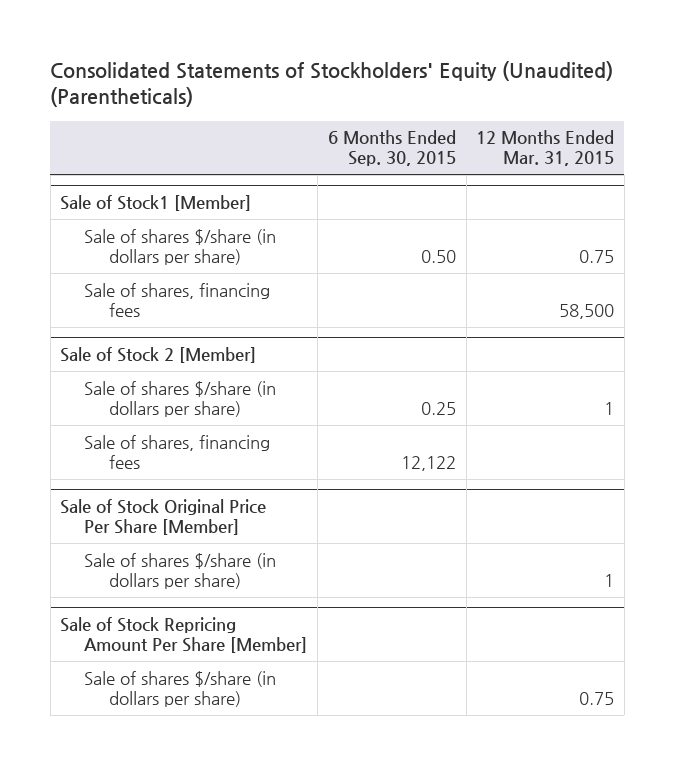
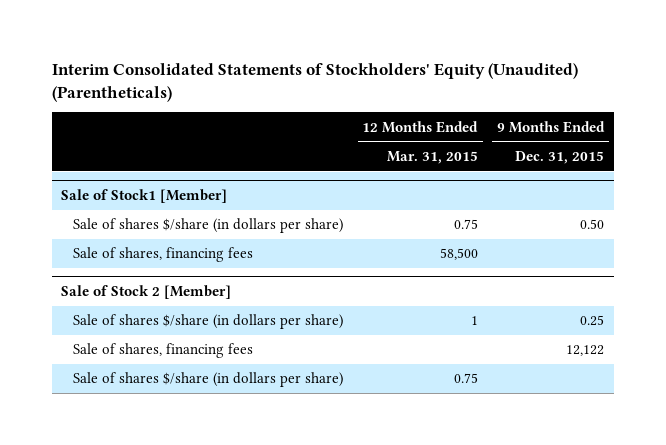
- Consolidated Statements of Stockholders' Equity (Unaudited) (Parentheticals)
+ Interim Consolidated Statements of Stockholders' Equity (Unaudited) (Parentheticals)
- | 6 Months Ended Sep. 30, 2015 | 12 Months Ended Mar. 31, 2015
+ | 12 Months Ended Mar. 31, 2015 | 9 Months Ended Dec. 31, 2015
- Sale of Stock Original Price Per Share [Member]
- Sale of shares $/share (in dollars per share) | | 1
- Sale of Stock Repricing Amount Per Share [Member]

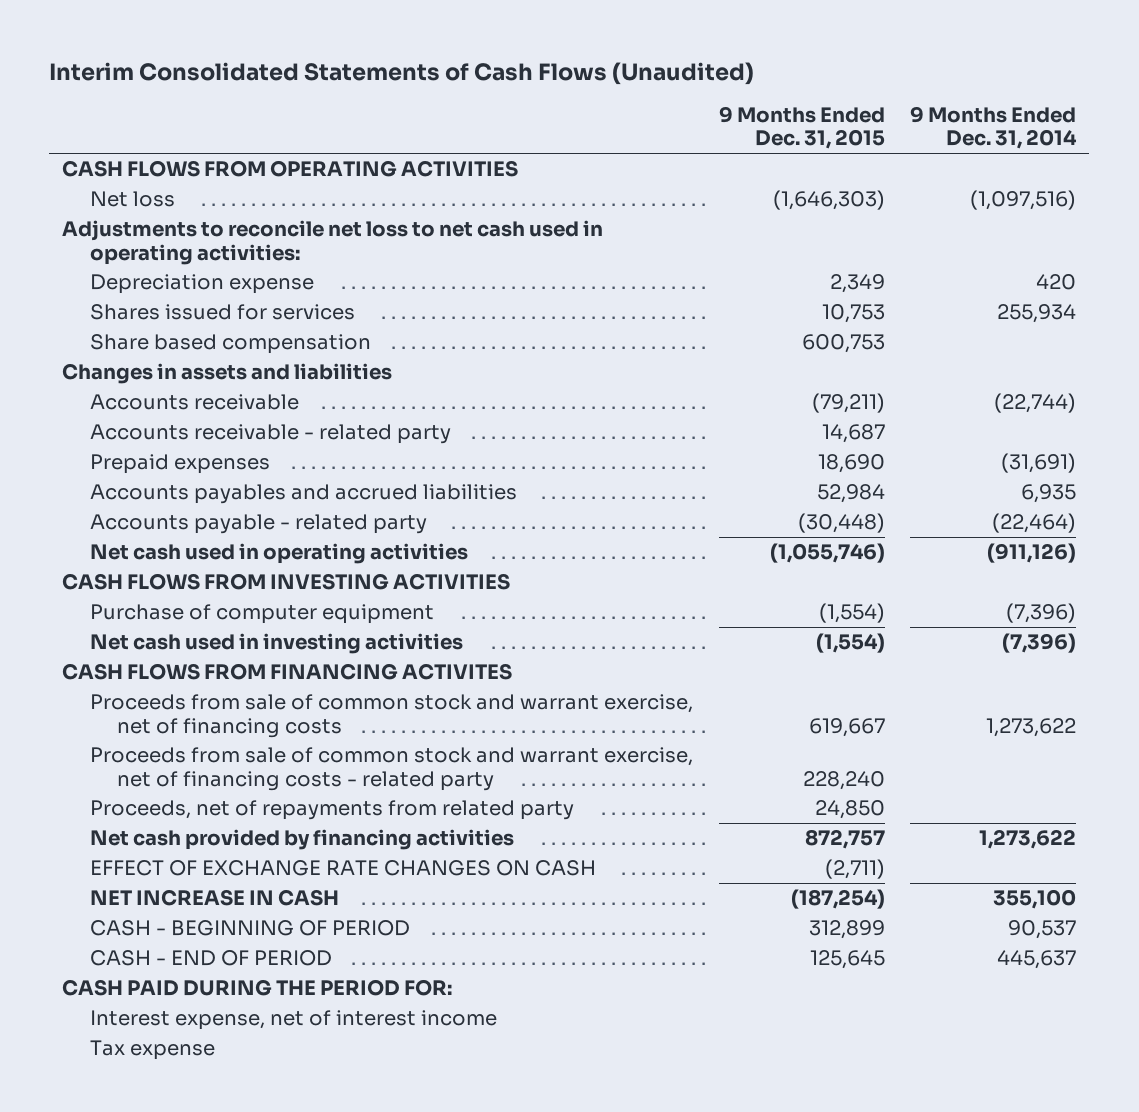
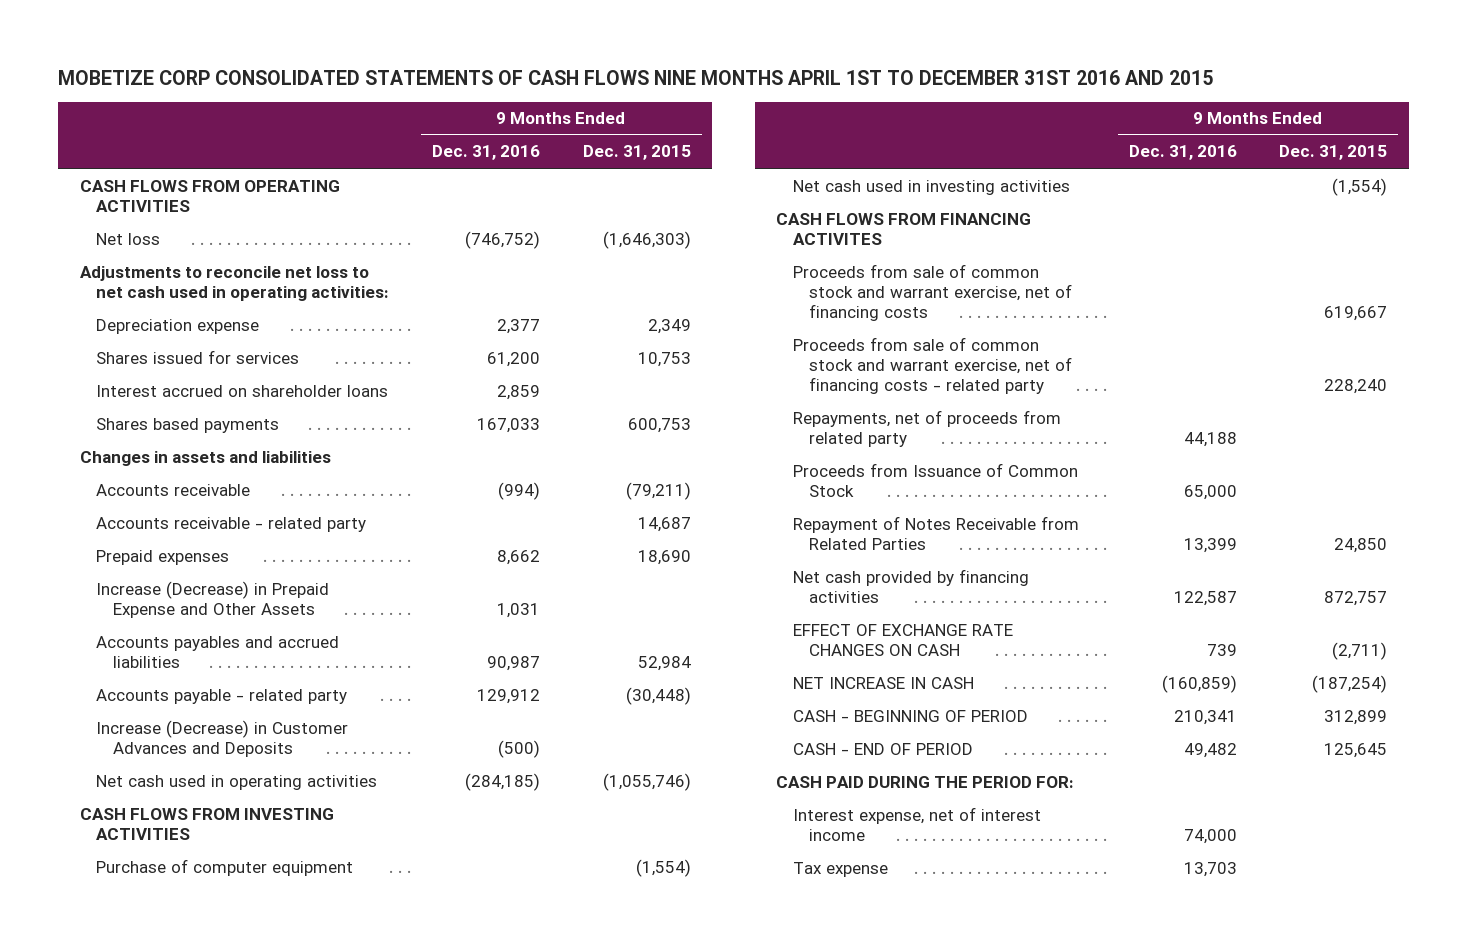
- Interim Consolidated Statements of Cash Flows (Unaudited)
+ MOBETIZE CORP CONSOLIDATED STATEMENTS OF CASH FLOWS NINE MONTHS APRIL 1ST TO DECEMBER 31ST 2016 AND 2015
- | 9 Months Ended Dec. 31, 2015 | 9 Months Ended Dec. 31, 2014
+ | 9 Months Ended Dec. 31, 2016 | 9 Months Ended Dec. 31, 2015
- Share based compensation | 600,753 |
+ Interest accrued on shareholder loans | 2,859 |
+ Shares based payments | 167,033 | 600,753
+ Increase (Decrease) in Prepaid Expense and Other Assets | 1,031 |
+ Increase (Decrease) in Customer Advances and Deposits | (500) |
- Proceeds, net of repayments from related party | 24,850 |
+ Repayments, net of proceeds from related party | 44,188 |
+ Proceeds from Issuance of Common Stock | 65,000 |
+ Repayment of Notes Receivable from Related Parties | 13,399 | 24,850

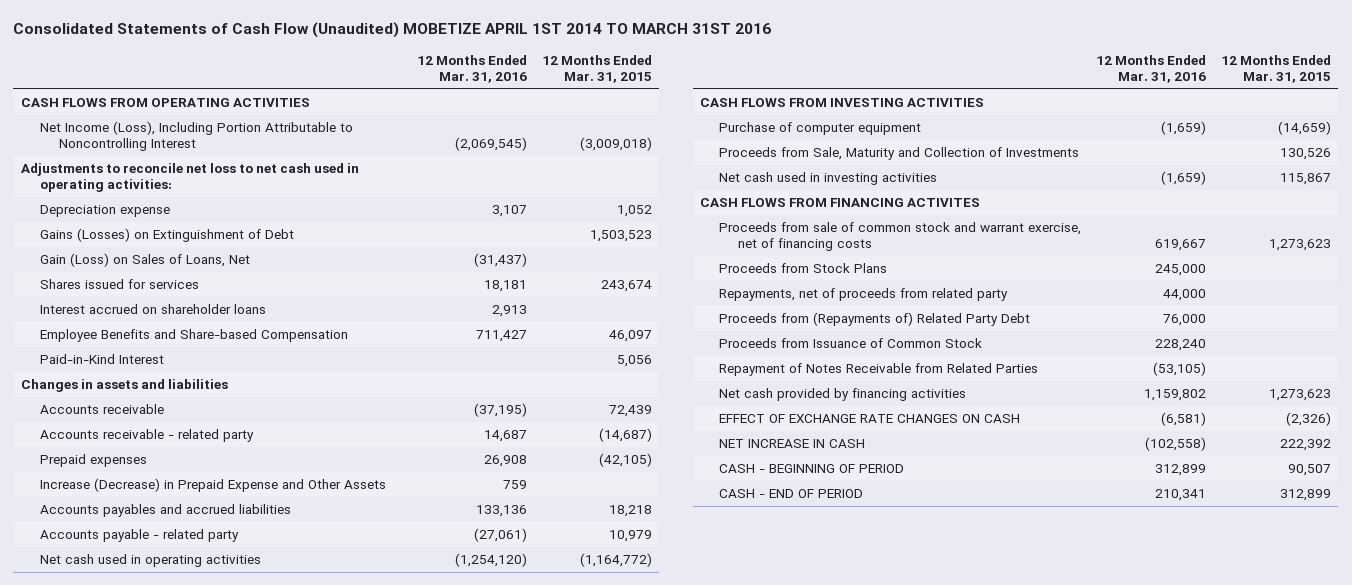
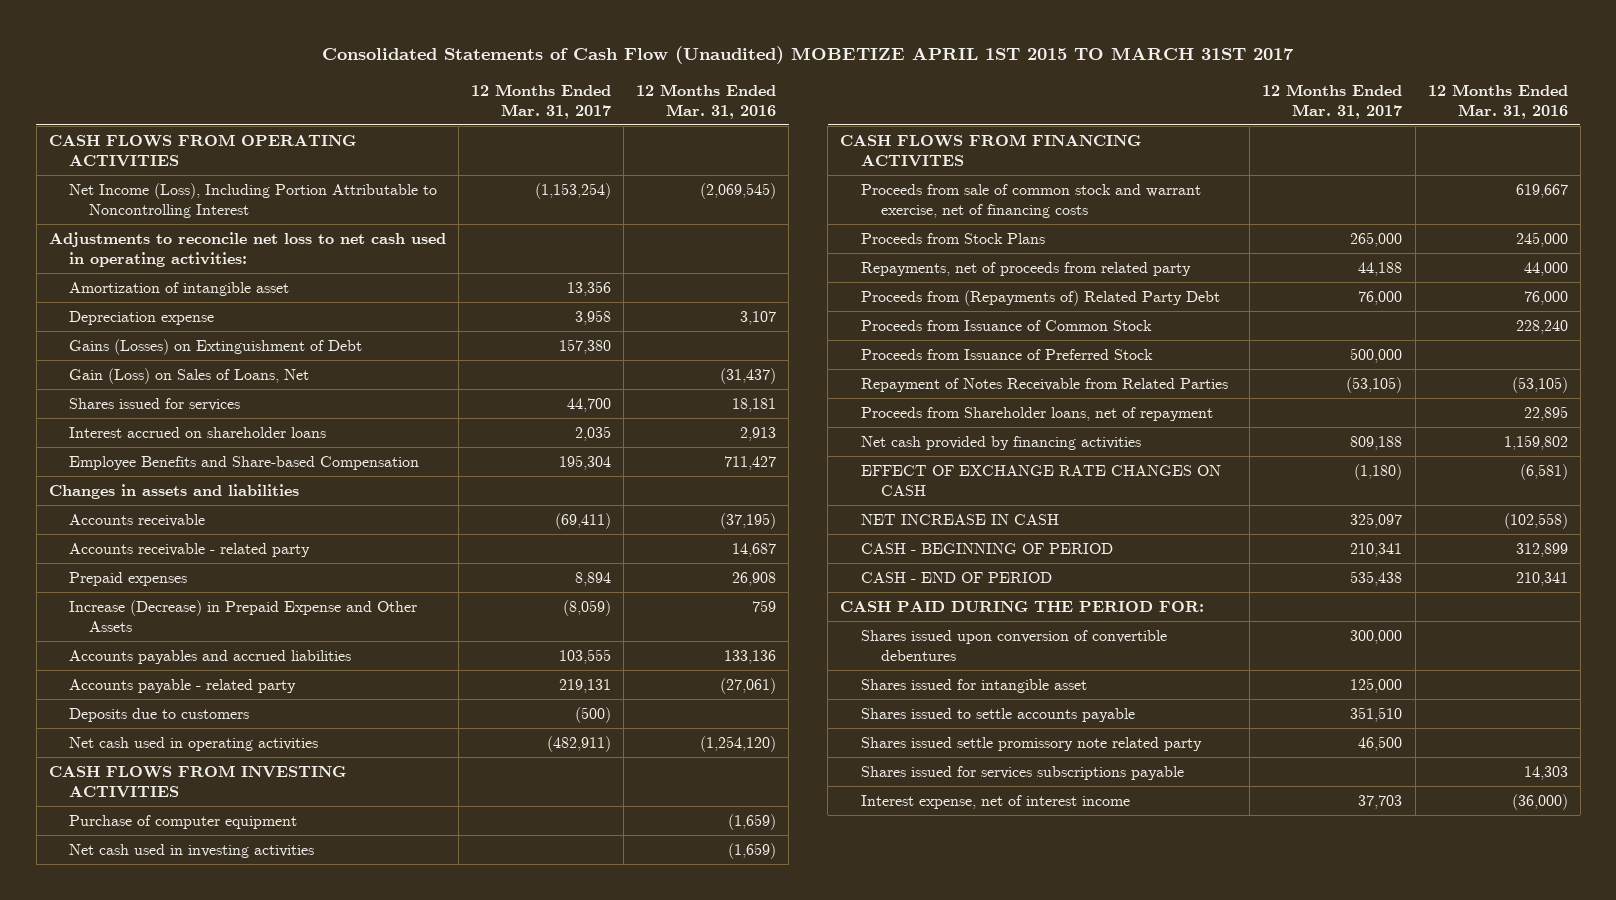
- Consolidated Statements of Cash Flow (Unaudited) MOBETIZE APRIL 1ST 2014 TO MARCH 31ST 2016
+ Consolidated Statements of Cash Flow (Unaudited) MOBETIZE APRIL 1ST 2015 TO MARCH 31ST 2017
- | 12 Months Ended Mar. 31, 2016 | 12 Months Ended Mar. 31, 2015
+ | 12 Months Ended Mar. 31, 2017 | 12 Months Ended Mar. 31, 2016
+ Amortization of intangible asset | 13,356 |
- Paid-in-Kind Interest | | 5,056
+ Deposits due to customers | (500) |
- Proceeds from Sale, Maturity and Collection of Investments | | 130,526
+ Proceeds from Issuance of Preferred Stock | 500,000 |
+ Proceeds from Shareholder loans, net of repayment | | 22,895
+ CASH PAID DURING THE PERIOD FOR:
+ Shares issued upon conversion of convertible debentures | 300,000 |
+ Shares issued for intangible asset | 125,000 |
+ Shares issued to settle accounts payable | 351,510 |
+ Shares issued settle promissory note related party | 46,500 |
+ Shares issued for services subscriptions payable | | 14,303
+ Interest expense, net of interest income | 37,703 | (36,000)

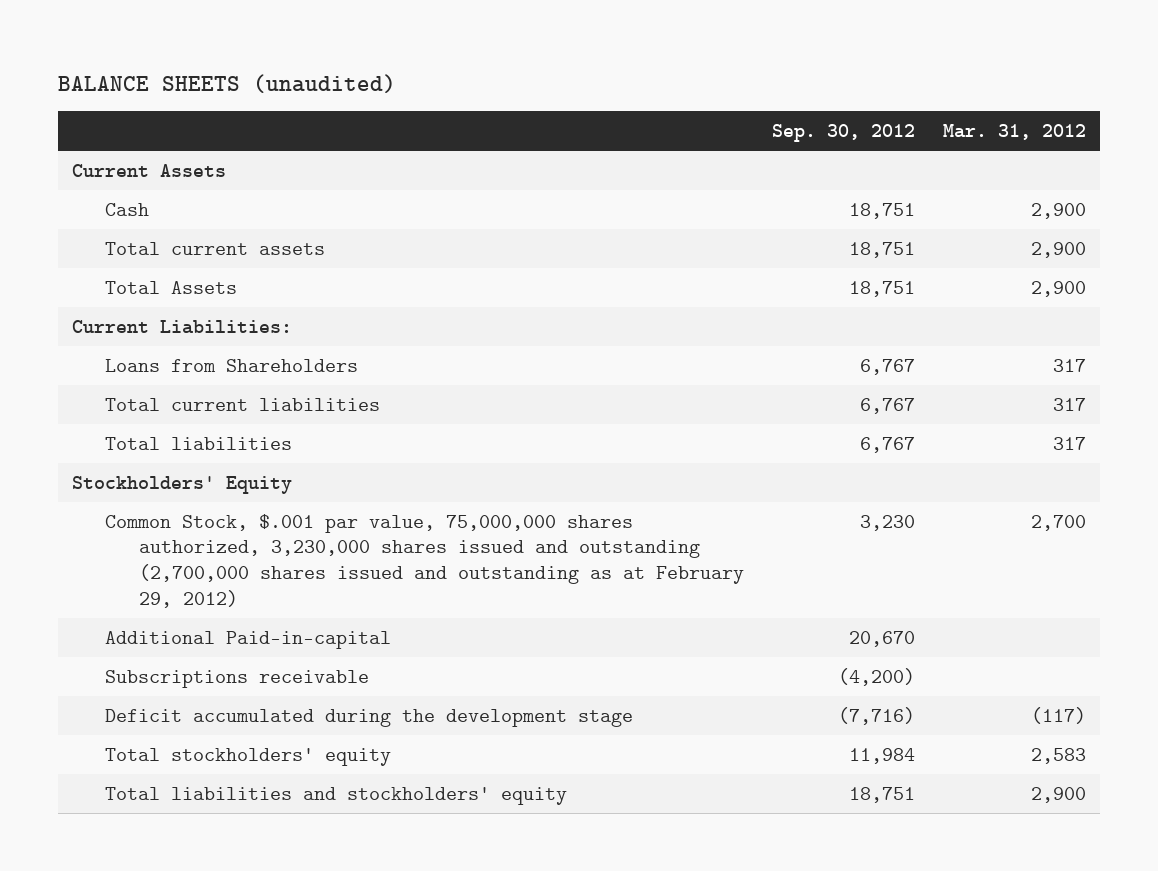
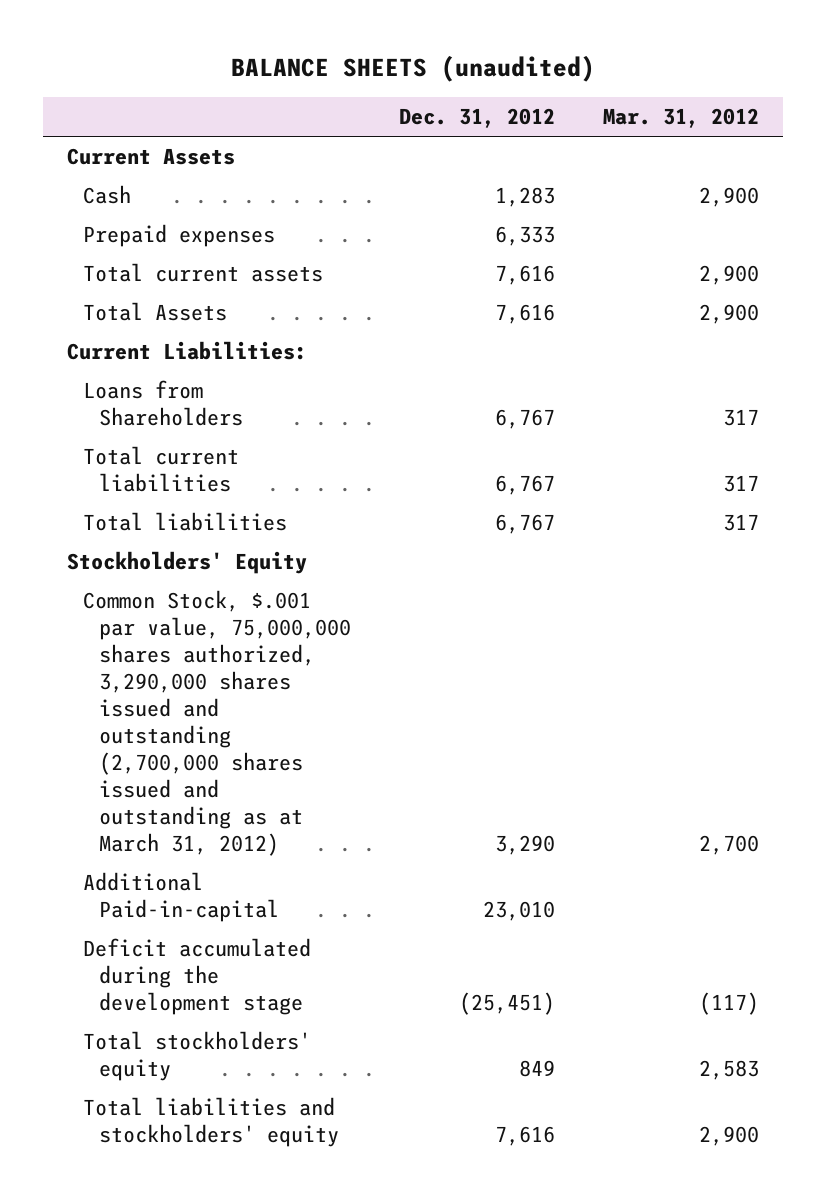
- | Sep. 30, 2012 | Mar. 31, 2012
+ | Dec. 31, 2012 | Mar. 31, 2012
+ Prepaid expenses | 6,333 |
- Common Stock, $.001 par value, 75,000,000 shares authorized, 3,230,000 shares issued and outstanding (2,700,000 shares issued and outstanding as at February 29, 2012) | 3,230 | 2,700
+ Common Stock, $.001 par value, 75,000,000 shares authorized, 3,290,000 shares issued and outstanding (2,700,000 shares issued and outstanding as at March 31, 2012) | 3,290 | 2,700
- Subscriptions receivable | (4,200) |

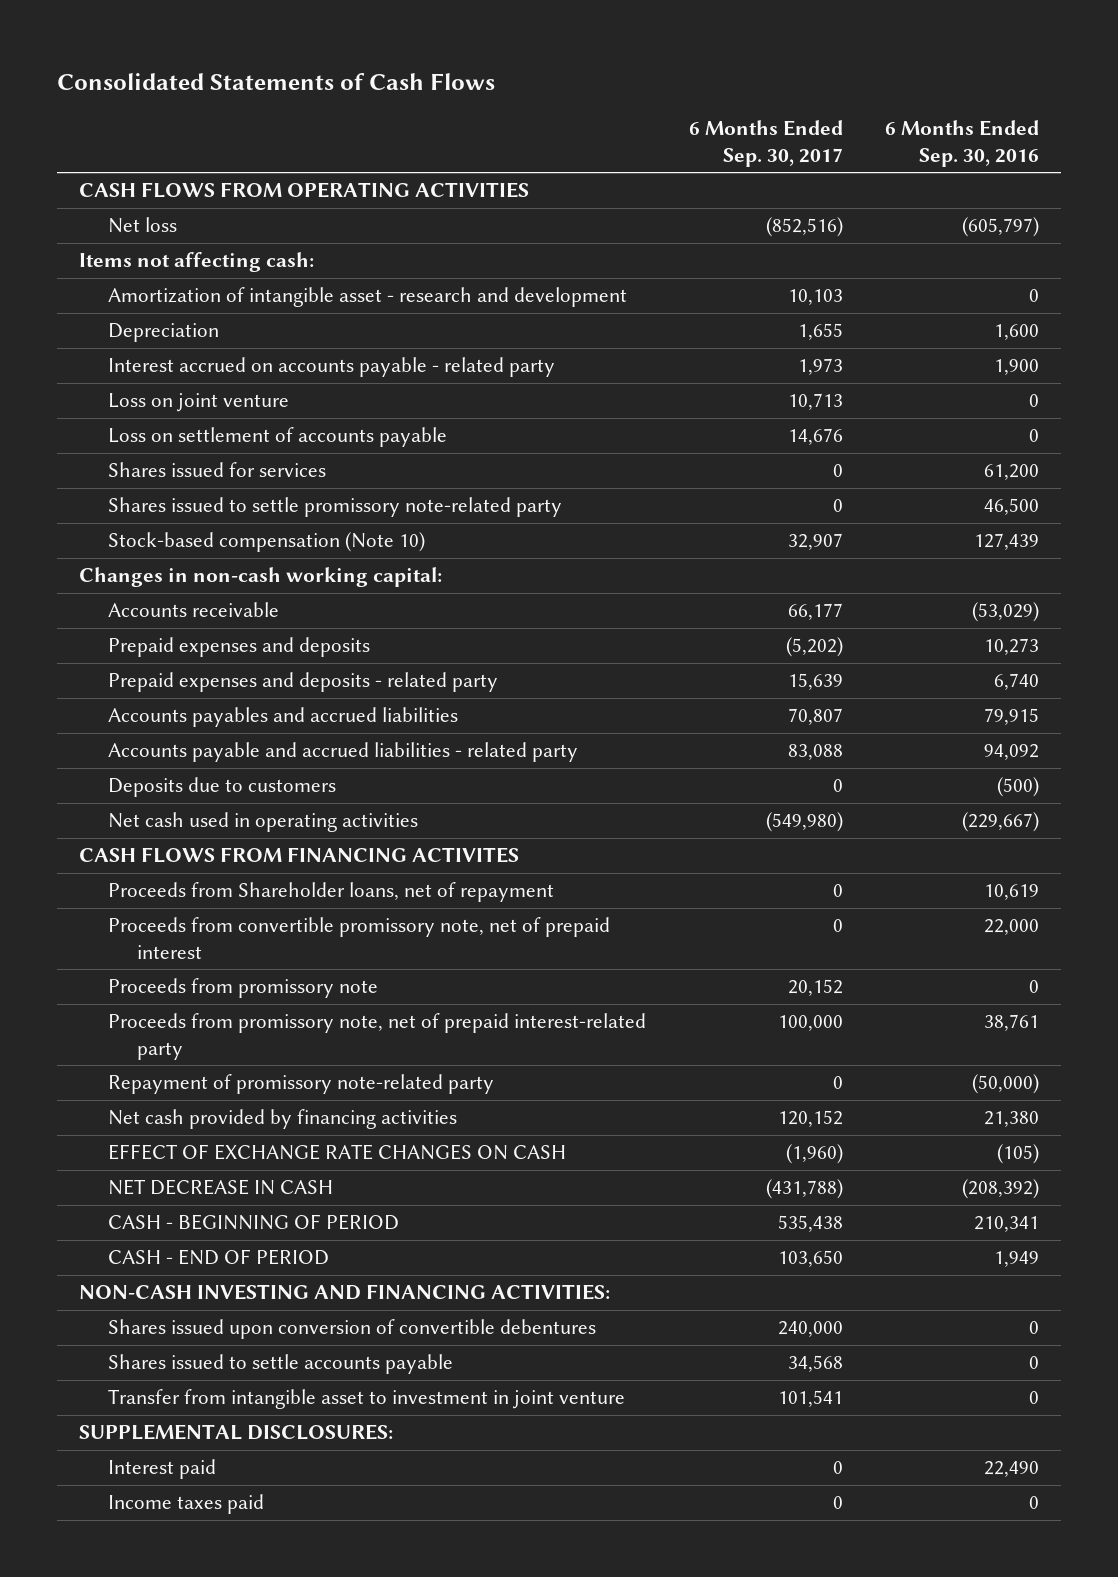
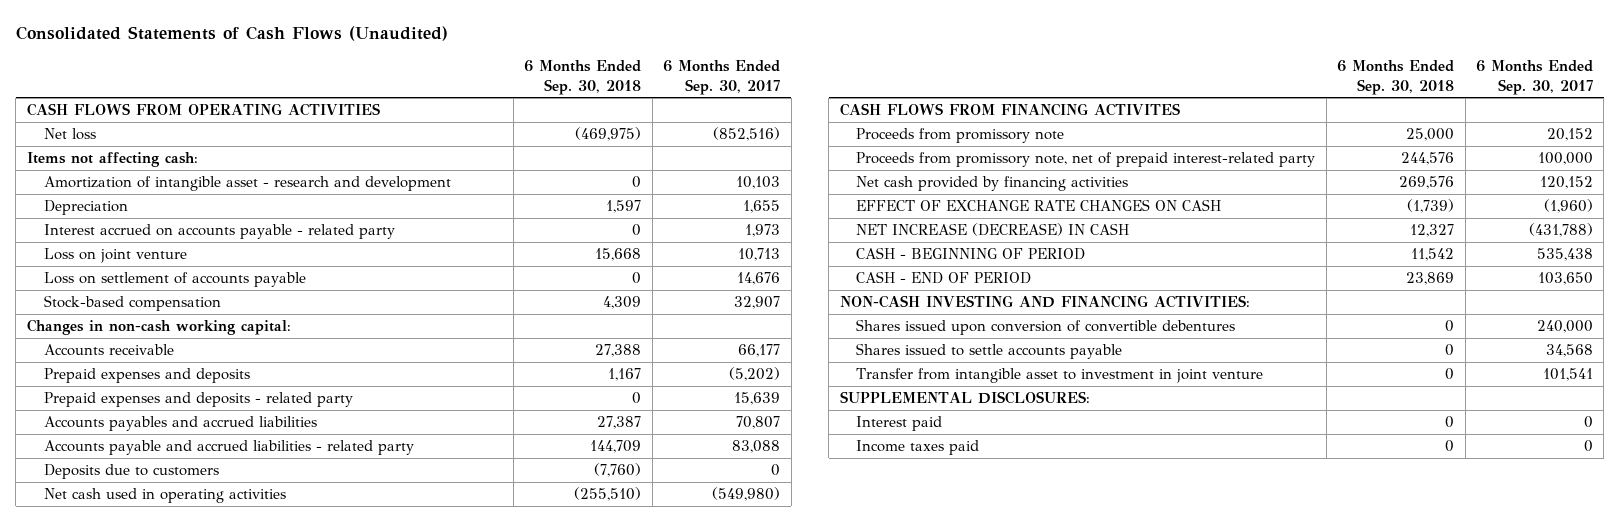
- Consolidated Statements of Cash Flows
+ Consolidated Statements of Cash Flows (Unaudited)
- | 6 Months Ended Sep. 30, 2017 | 6 Months Ended Sep. 30, 2016
+ | 6 Months Ended Sep. 30, 2018 | 6 Months Ended Sep. 30, 2017
- Shares issued for services | 0 | 61,200
- Shares issued to settle promissory note-related party | 0 | 46,500
- Stock-based compensation (Note 10) | 32,907 | 127,439
+ Stock-based compensation | 4,309 | 32,907
- Proceeds from Shareholder loans, net of repayment | 0 | 10,619
- Proceeds from convertible promissory note, net of prepaid interest | 0 | 22,000
- Repayment of promissory note-related party | 0 | (50,000)
- NET DECREASE IN CASH | (431,788) | (208,392)
+ NET INCREASE (DECREASE) IN CASH | 12,327 | (431,788)

